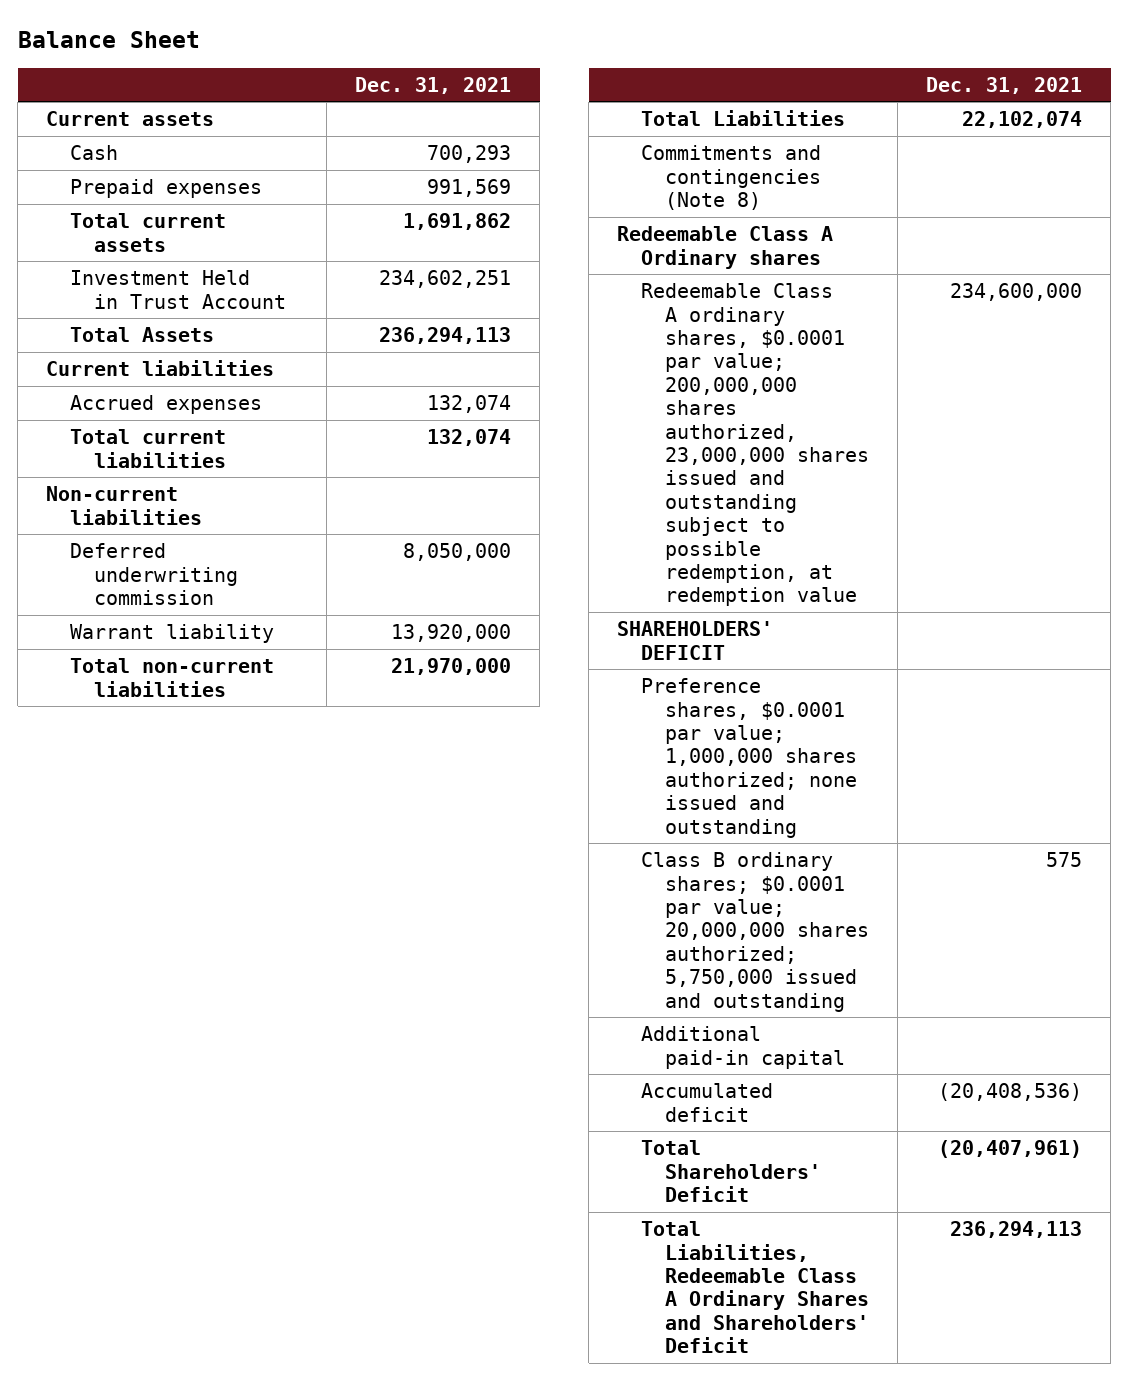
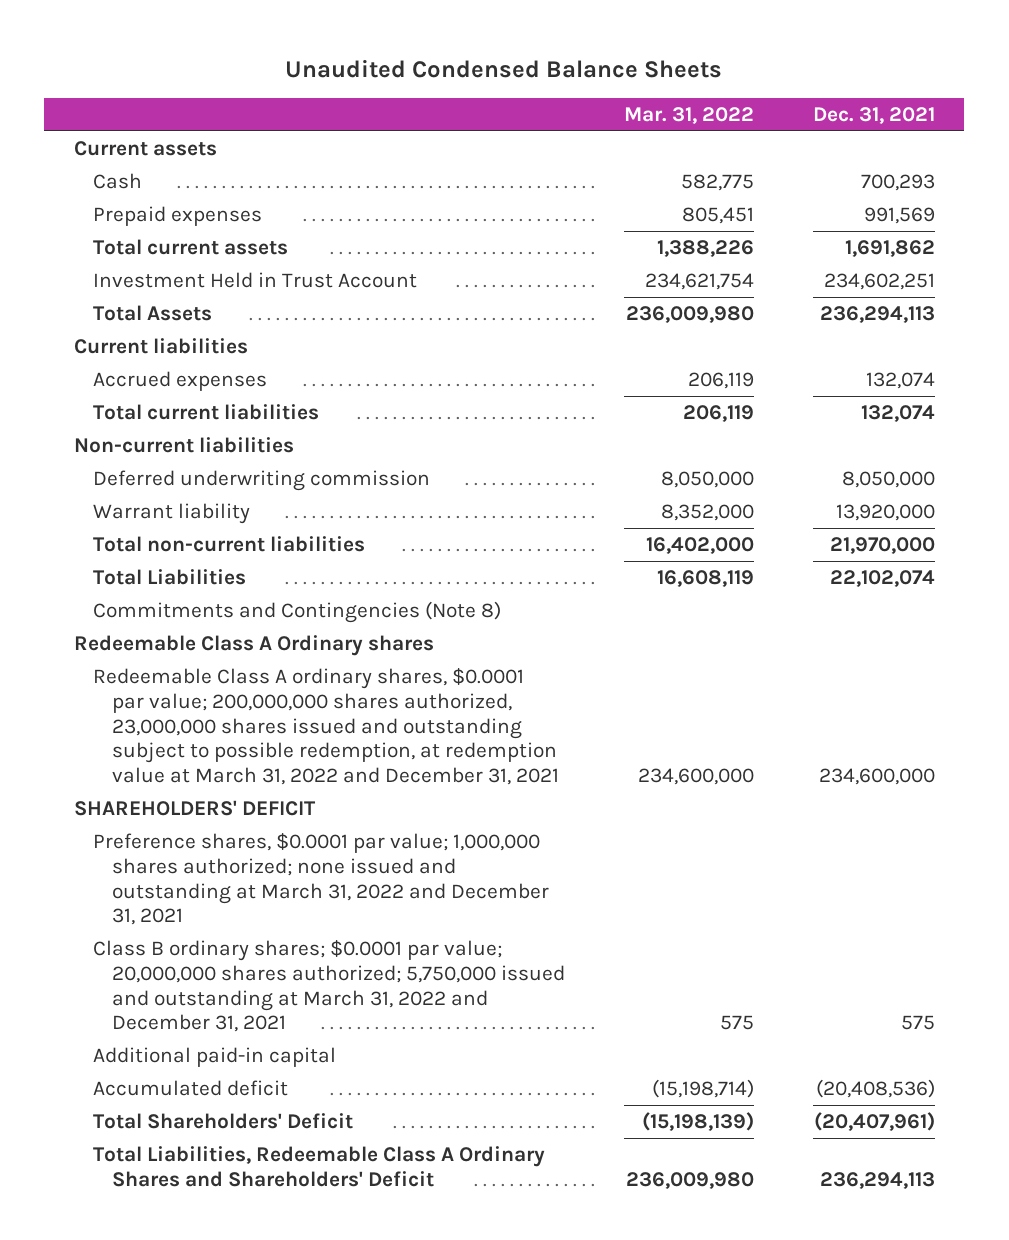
- Balance Sheet
+ Unaudited Condensed Balance Sheets
- | Dec. 31, 2021
+ | Mar. 31, 2022 | Dec. 31, 2021
- Commitments and contingencies (Note 8)
+ Commitments and Contingencies (Note 8)
- Redeemable Class A ordinary shares, $0.0001 par value; 200,000,000 shares authorized, 23,000,000 shares issued and outstanding subject to possible redemption, at redemption value | 234,600,000
+ Redeemable Class A ordinary shares, $0.0001 par value; 200,000,000 shares authorized, 23,000,000 shares issued and outstanding subject to possible redemption, at redemption value at March 31, 2022 and December 31, 2021 | 234,600,000 | 234,600,000
- Preference shares, $0.0001 par value; 1,000,000 shares authorized; none issued and outstanding
- Class B ordinary shares; $0.0001 par value; 20,000,000 shares authorized; 5,750,000 issued and outstanding | 575
+ Preference shares, $0.0001 par value; 1,000,000 shares authorized; none issued and outstanding at March 31, 2022 and December 31, 2021
+ Class B ordinary shares; $0.0001 par value; 20,000,000 shares authorized; 5,750,000 issued and outstanding at March 31, 2022 and December 31, 2021 | 575 | 575

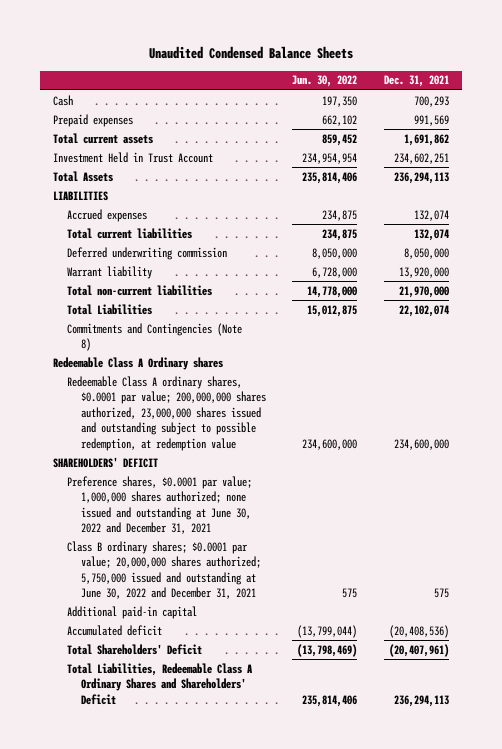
- | Mar. 31, 2022 | Dec. 31, 2021
+ | Jun. 30, 2022 | Dec. 31, 2021
- Current assets
- Current liabilities
+ LIABILITIES
- Non-current liabilities
- Redeemable Class A ordinary shares, $0.0001 par value; 200,000,000 shares authorized, 23,000,000 shares issued and outstanding subject to possible redemption, at redemption value at March 31, 2022 and December 31, 2021 | 234,600,000 | 234,600,000
+ Redeemable Class A ordinary shares, $0.0001 par value; 200,000,000 shares authorized, 23,000,000 shares issued and outstanding subject to possible redemption, at redemption value | 234,600,000 | 234,600,000
- Preference shares, $0.0001 par value; 1,000,000 shares authorized; none issued and outstanding at March 31, 2022 and December 31, 2021
- Class B ordinary shares; $0.0001 par value; 20,000,000 shares authorized; 5,750,000 issued and outstanding at March 31, 2022 and December 31, 2021 | 575 | 575
+ Preference shares, $0.0001 par value; 1,000,000 shares authorized; none issued and outstanding at June 30, 2022 and December 31, 2021
+ Class B ordinary shares; $0.0001 par value; 20,000,000 shares authorized; 5,750,000 issued and outstanding at June 30, 2022 and December 31, 2021 | 575 | 575

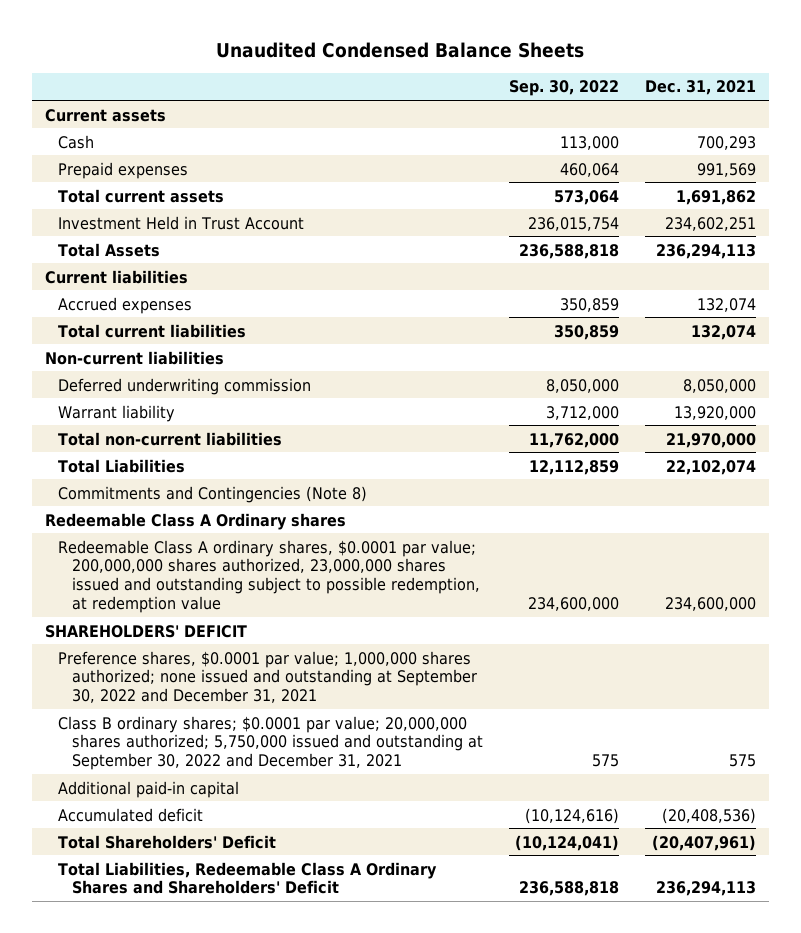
- | Jun. 30, 2022 | Dec. 31, 2021
+ | Sep. 30, 2022 | Dec. 31, 2021
+ Current assets
- LIABILITIES
+ Current liabilities
+ Non-current liabilities
- Preference shares, $0.0001 par value; 1,000,000 shares authorized; none issued and outstanding at June 30, 2022 and December 31, 2021
- Class B ordinary shares; $0.0001 par value; 20,000,000 shares authorized; 5,750,000 issued and outstanding at June 30, 2022 and December 31, 2021 | 575 | 575
+ Preference shares, $0.0001 par value; 1,000,000 shares authorized; none issued and outstanding at September 30, 2022 and December 31, 2021
+ Class B ordinary shares; $0.0001 par value; 20,000,000 shares authorized; 5,750,000 issued and outstanding at September 30, 2022 and December 31, 2021 | 575 | 575

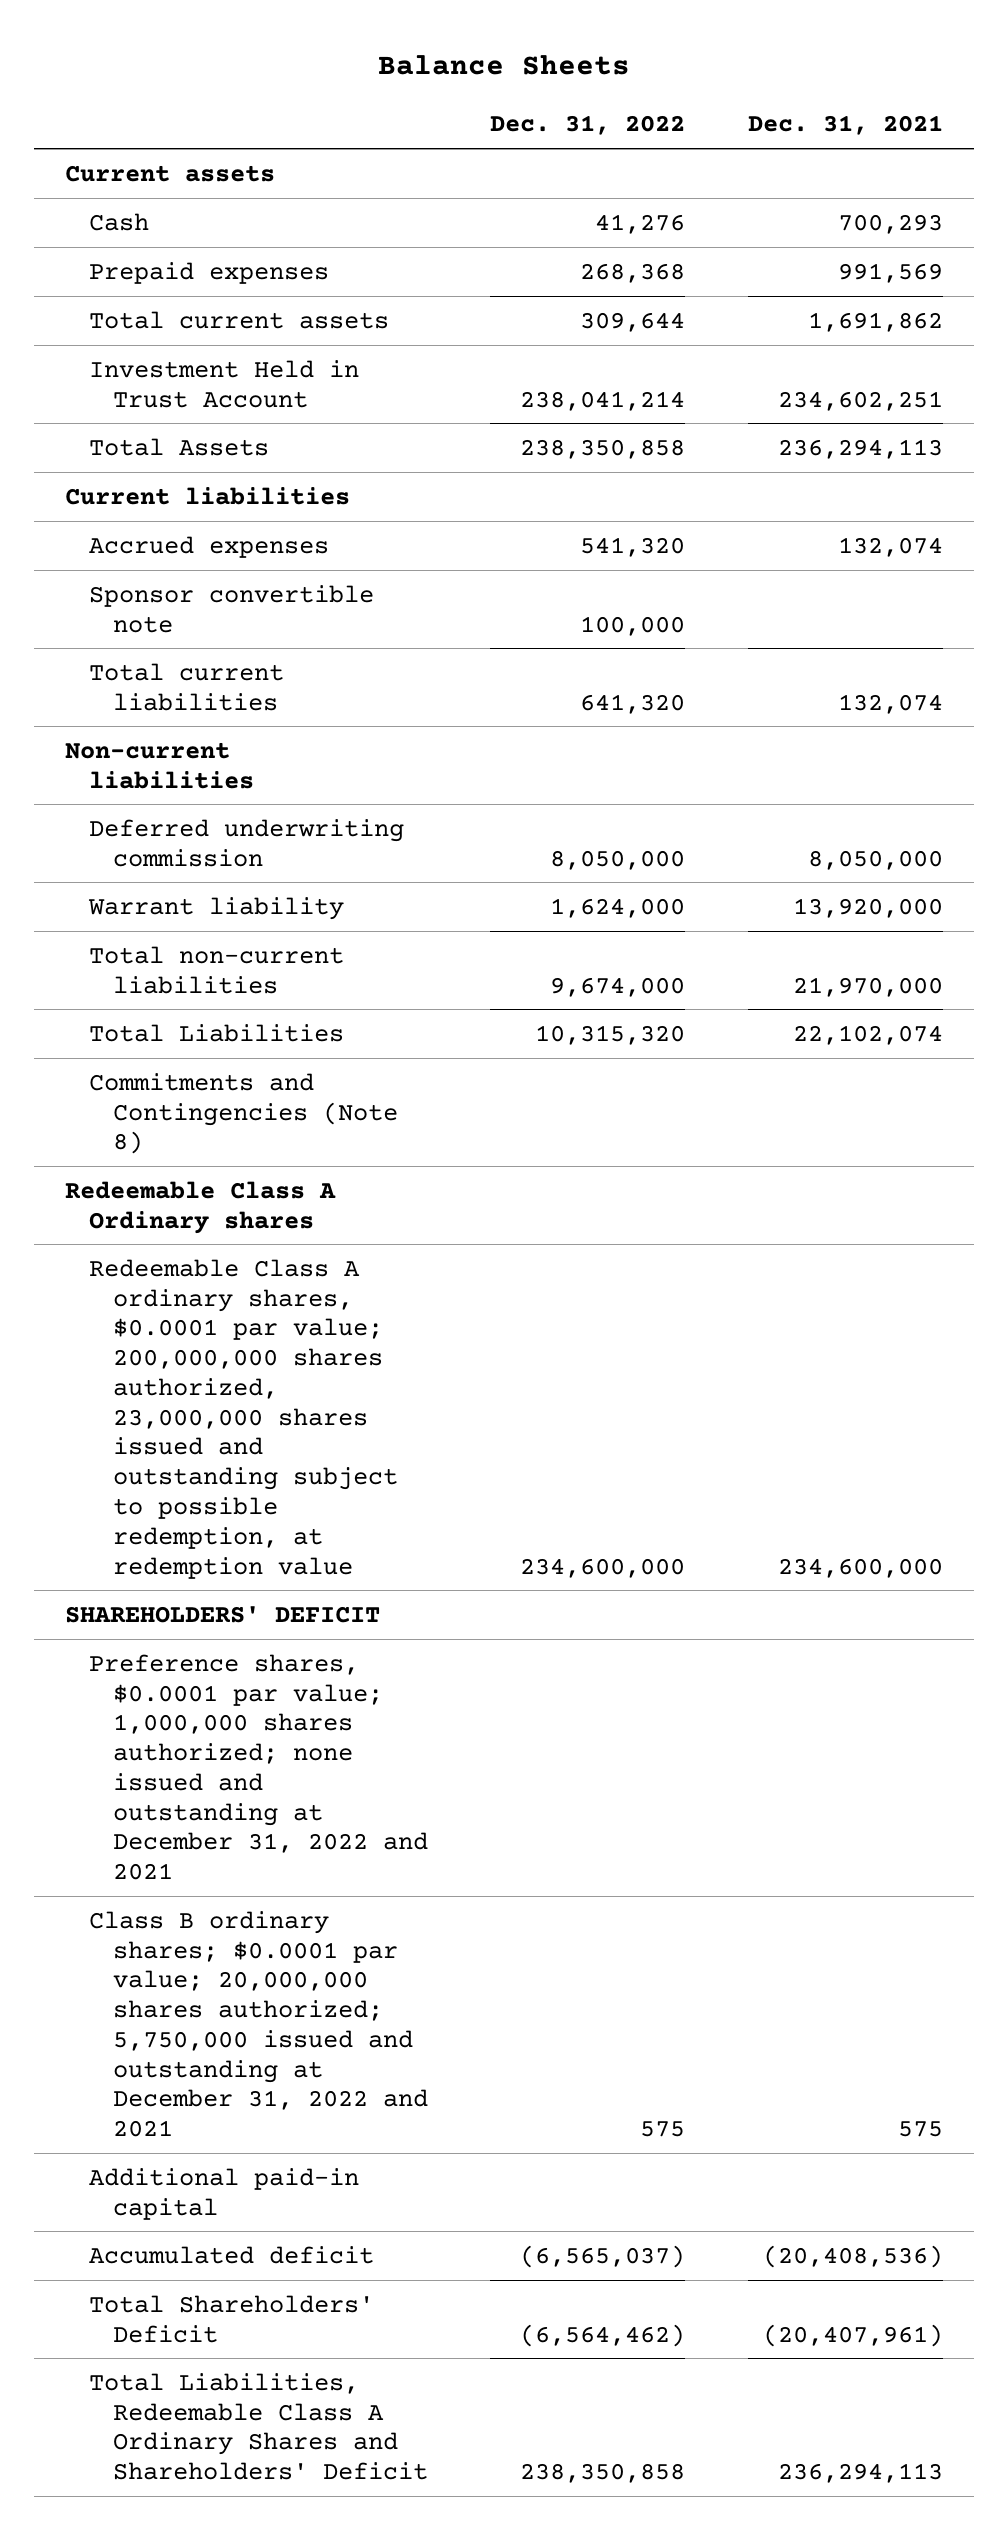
- Unaudited Condensed Balance Sheets
+ Balance Sheets
- | Sep. 30, 2022 | Dec. 31, 2021
+ | Dec. 31, 2022 | Dec. 31, 2021
+ Sponsor convertible note | 100,000 |
- Preference shares, $0.0001 par value; 1,000,000 shares authorized; none issued and outstanding at September 30, 2022 and December 31, 2021
- Class B ordinary shares; $0.0001 par value; 20,000,000 shares authorized; 5,750,000 issued and outstanding at September 30, 2022 and December 31, 2021 | 575 | 575
+ Preference shares, $0.0001 par value; 1,000,000 shares authorized; none issued and outstanding at December 31, 2022 and 2021
+ Class B ordinary shares; $0.0001 par value; 20,000,000 shares authorized; 5,750,000 issued and outstanding at December 31, 2022 and 2021 | 575 | 575

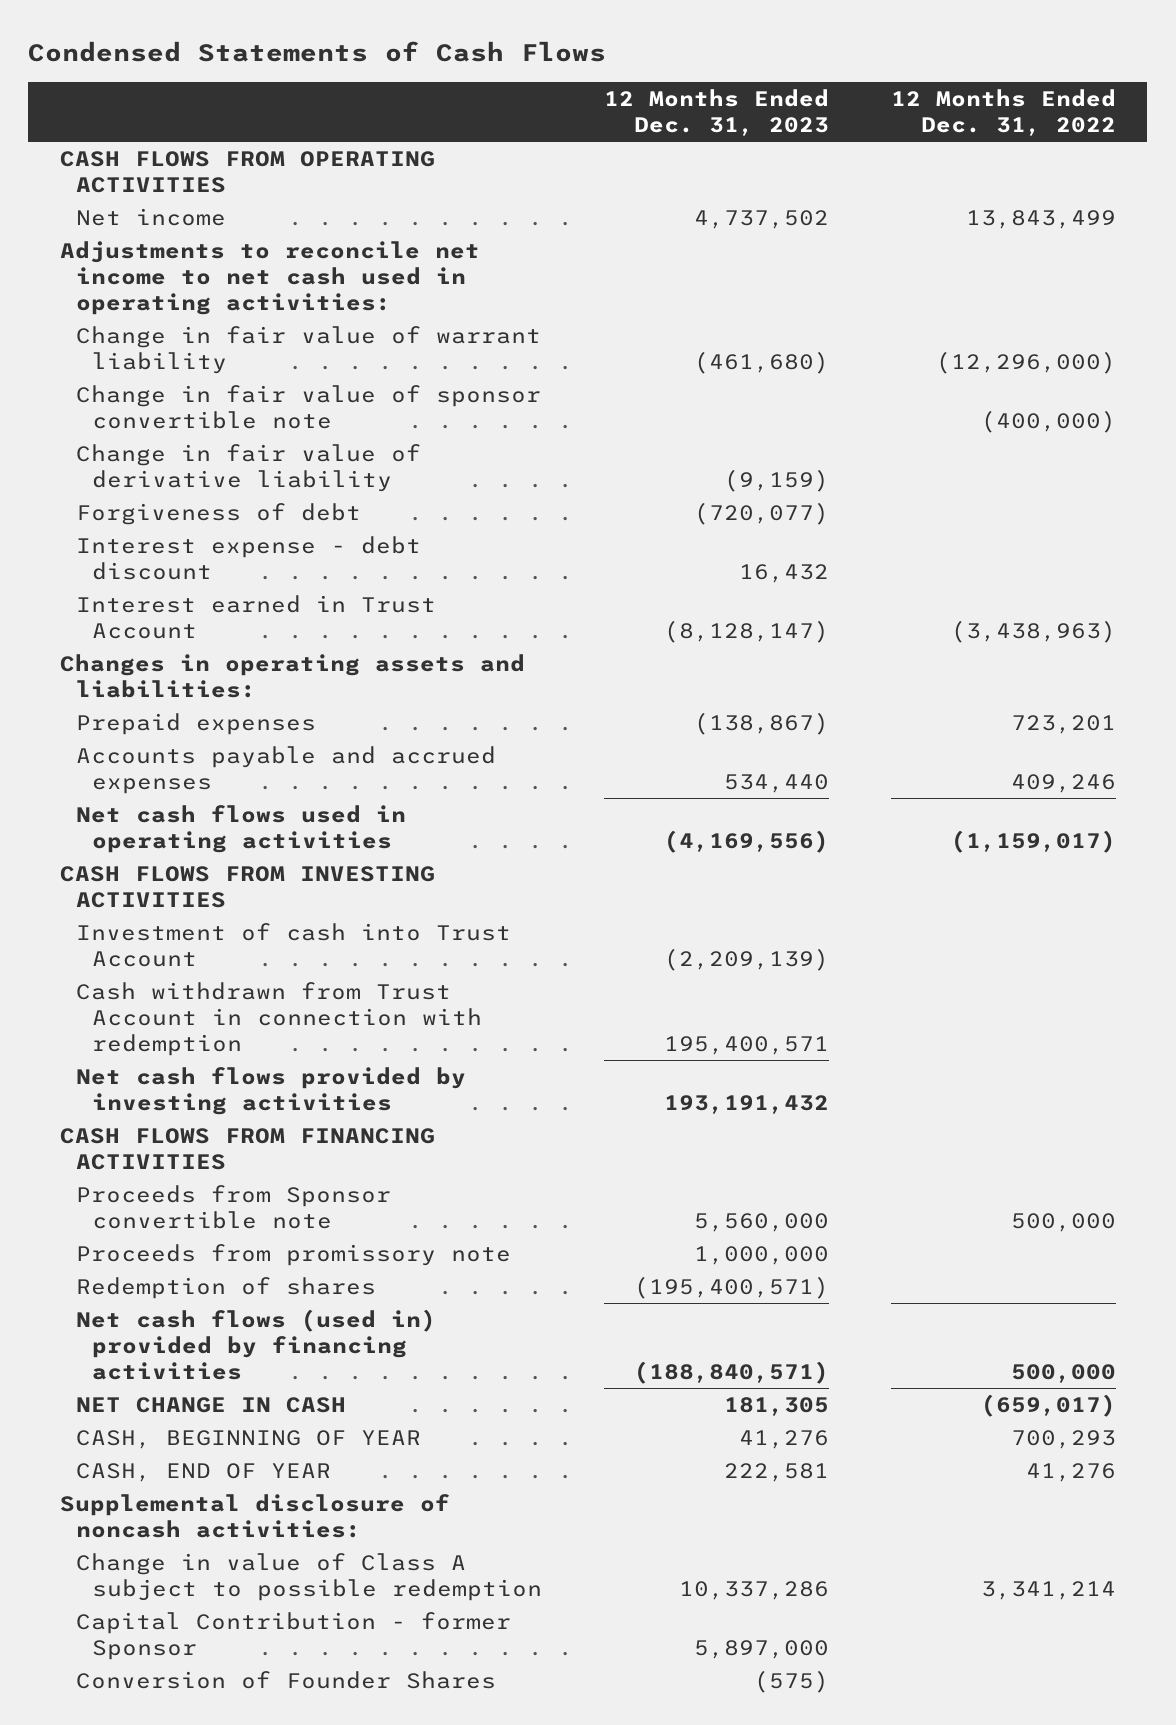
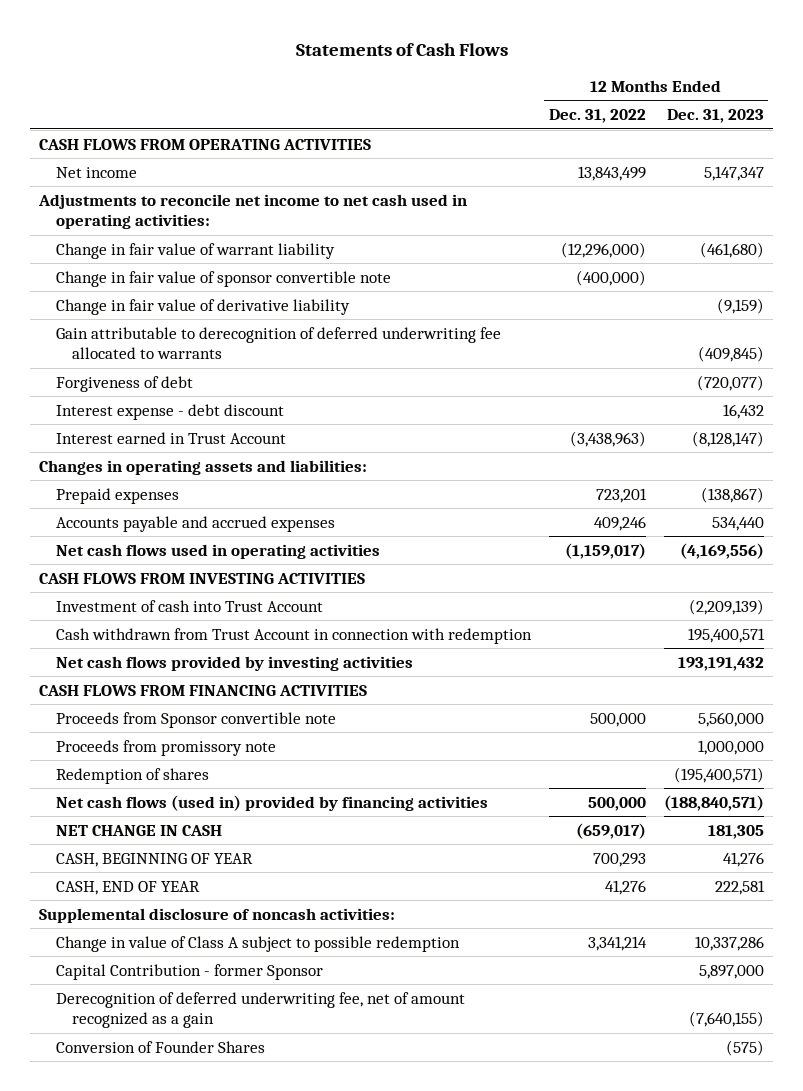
- Condensed Statements of Cash Flows
+ Statements of Cash Flows
- | 12 Months Ended Dec. 31, 2023 | 12 Months Ended Dec. 31, 2022
+ | 12 Months Ended Dec. 31, 2022 | 12 Months Ended Dec. 31, 2023
- Net income | 4,737,502 | 13,843,499
+ Net income | 13,843,499 | 5,147,347
+ Gain attributable to derecognition of deferred underwriting fee allocated to warrants | | (409,845)
+ Derecognition of deferred underwriting fee, net of amount recognized as a gain | | (7,640,155)

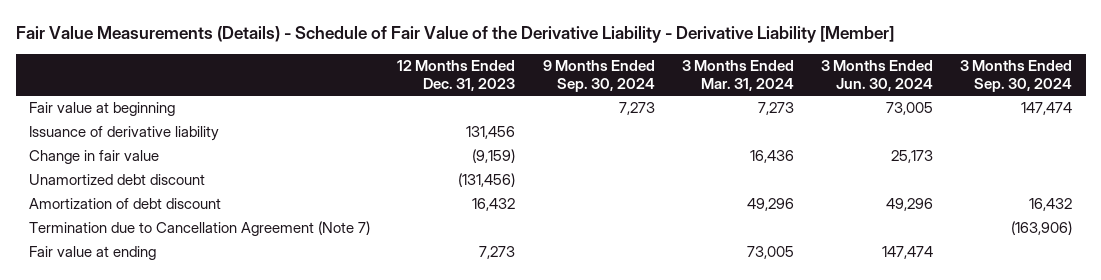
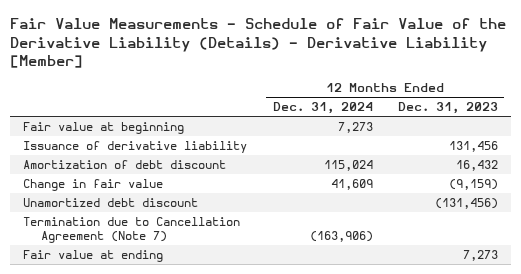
- Fair Value Measurements (Details) - Schedule of Fair Value of the Derivative Liability - Derivative Liability [Member]
+ Fair Value Measurements - Schedule of Fair Value of the Derivative Liability (Details) - Derivative Liability [Member]
- | 12 Months Ended Dec. 31, 2023 | 9 Months Ended Sep. 30, 2024 | 3 Months Ended Mar. 31, 2024 | 3 Months Ended Jun. 30, 2024 | 3 Months Ended Sep. 30, 2024
+ | 12 Months Ended Dec. 31, 2024 | 12 Months Ended Dec. 31, 2023
moved up: Amortization of debt discount | 115,024 | 16,432

